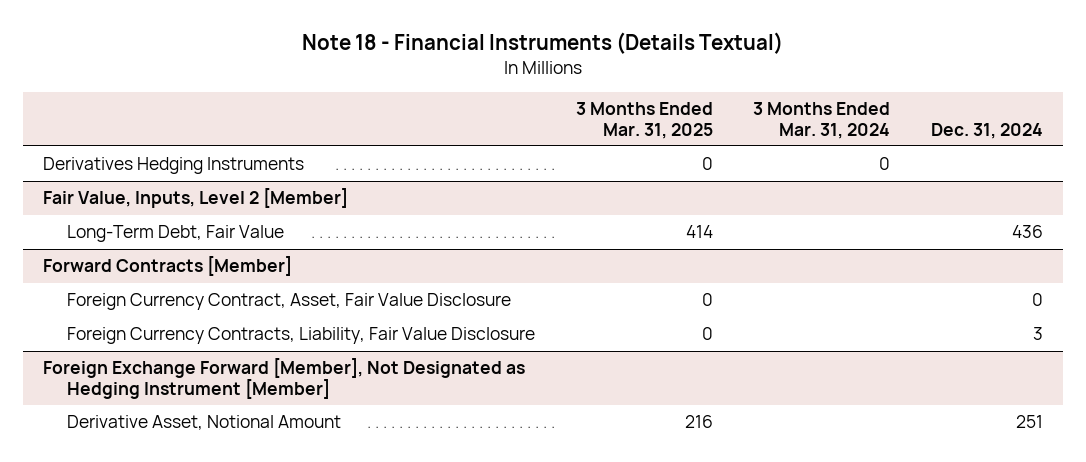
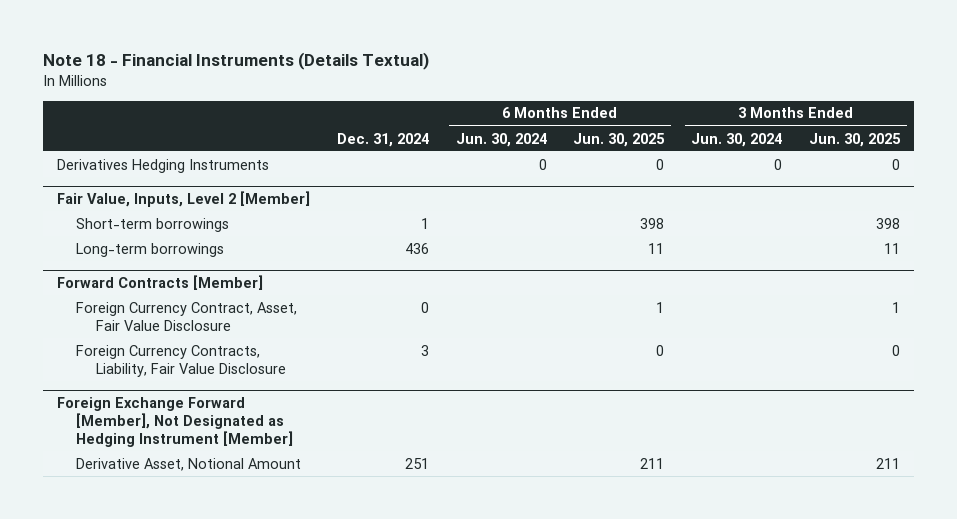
- | 3 Months Ended Mar. 31, 2025 | 3 Months Ended Mar. 31, 2024 | Dec. 31, 2024
+ | Dec. 31, 2024 | 6 Months Ended Jun. 30, 2024 | 6 Months Ended Jun. 30, 2025 | 3 Months Ended Jun. 30, 2024 | 3 Months Ended Jun. 30, 2025
@ Fair Value, Inputs, Level 2 [Member]
- Long-Term Debt, Fair Value | 414 | | 436
+ Short-term borrowings | 1 | | 398 | | 398
+ Long-term borrowings | 436 | | 11 | | 11

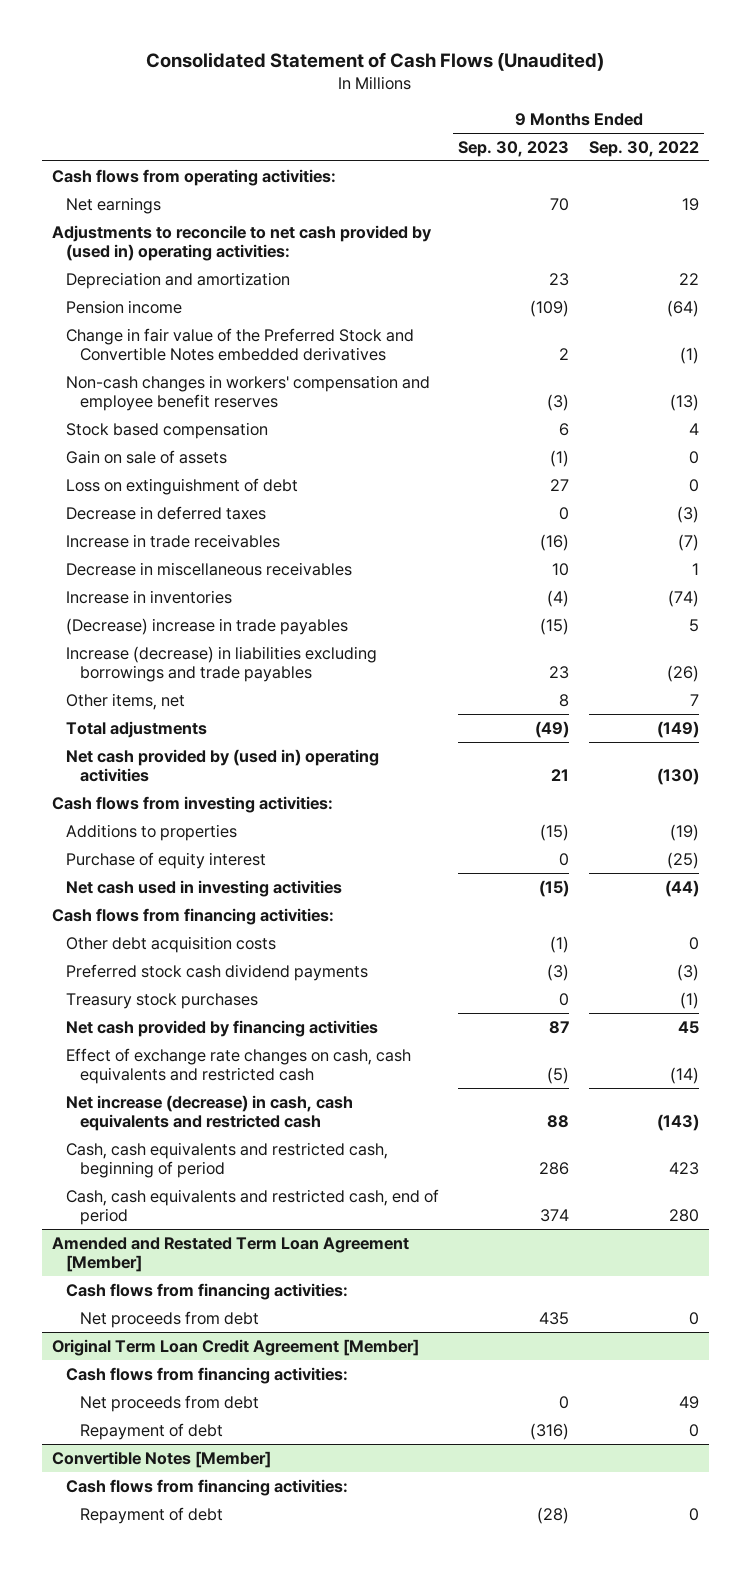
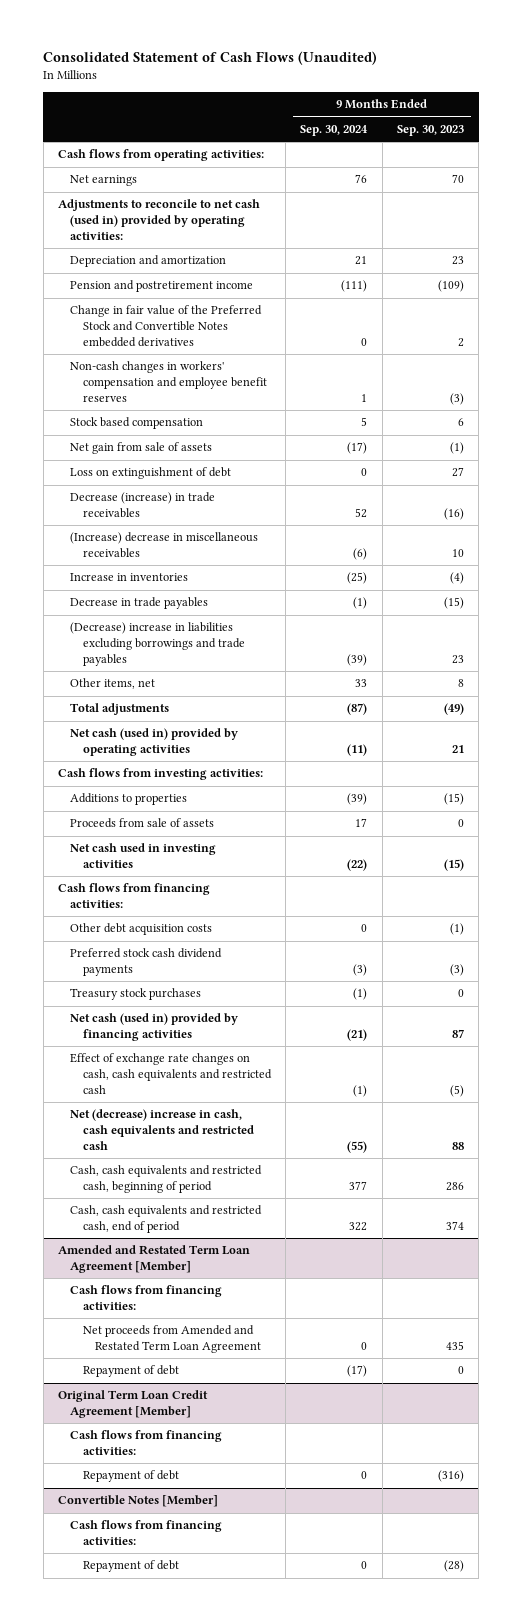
- | 9 Months Ended Sep. 30, 2023 | 9 Months Ended Sep. 30, 2022
+ | 9 Months Ended Sep. 30, 2024 | 9 Months Ended Sep. 30, 2023
- Adjustments to reconcile to net cash provided by (used in) operating activities:
+ Adjustments to reconcile to net cash (used in) provided by operating activities:
- Pension income | (109) | (64)
+ Pension and postretirement income | (111) | (109)
- Gain on sale of assets | (1) | 0
+ Net gain from sale of assets | (17) | (1)
- Decrease in deferred taxes | 0 | (3)
- Increase in trade receivables | (16) | (7)
- Decrease in miscellaneous receivables | 10 | 1
+ Decrease (increase) in trade receivables | 52 | (16)
+ (Increase) decrease in miscellaneous receivables | (6) | 10
- (Decrease) increase in trade payables | (15) | 5
- Increase (decrease) in liabilities excluding borrowings and trade payables | 23 | (26)
+ Decrease in trade payables | (1) | (15)
+ (Decrease) increase in liabilities excluding borrowings and trade payables | (39) | 23
- Net cash provided by (used in) operating activities | 21 | (130)
+ Net cash (used in) provided by operating activities | (11) | 21
- Purchase of equity interest | 0 | (25)
+ Proceeds from sale of assets | 17 | 0
- Net cash provided by financing activities | 87 | 45
+ Net cash (used in) provided by financing activities | (21) | 87
- Net increase (decrease) in cash, cash equivalents and restricted cash | 88 | (143)
+ Net (decrease) increase in cash, cash equivalents and restricted cash | (55) | 88
@ Amended and Restated Term Loan Agreement [Member]
- Net proceeds from debt | 435 | 0
+ Net proceeds from Amended and Restated Term Loan Agreement | 0 | 435
+ Repayment of debt | (17) | 0
@ Original Term Loan Credit Agreement [Member]
- Net proceeds from debt | 0 | 49

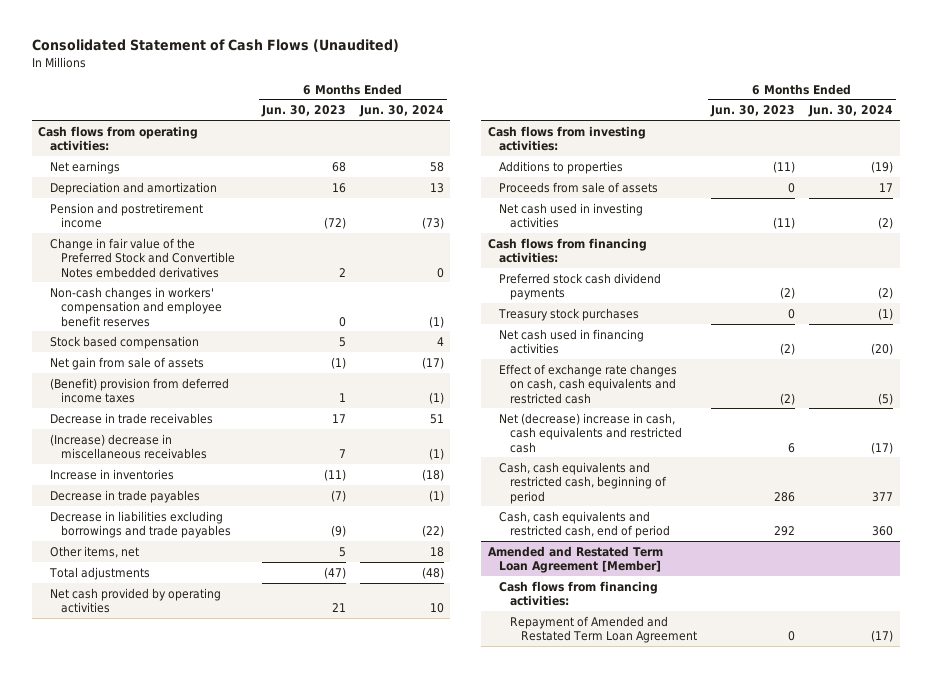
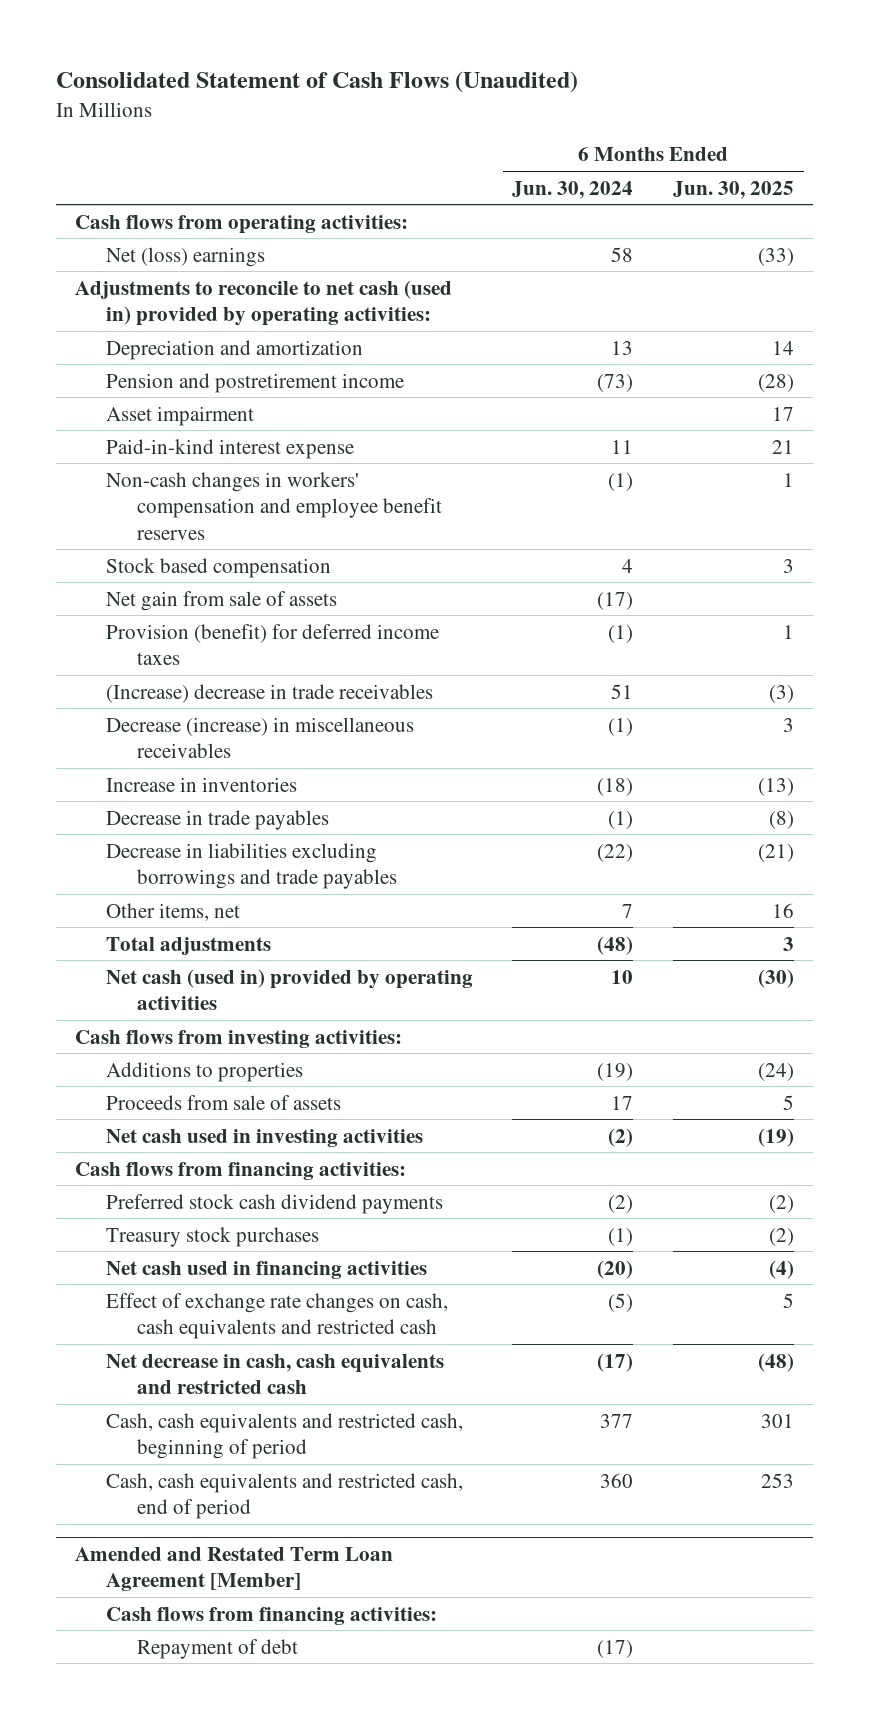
- | 6 Months Ended Jun. 30, 2023 | 6 Months Ended Jun. 30, 2024
+ | 6 Months Ended Jun. 30, 2024 | 6 Months Ended Jun. 30, 2025
- Net earnings | 68 | 58
+ Net (loss) earnings | 58 | (33)
+ Adjustments to reconcile to net cash (used in) provided by operating activities:
- Change in fair value of the Preferred Stock and Convertible Notes embedded derivatives | 2 | 0
+ Asset impairment | | 17
+ Paid-in-kind interest expense | 11 | 21
- (Benefit) provision from deferred income taxes | 1 | (1)
- Decrease in trade receivables | 17 | 51
- (Increase) decrease in miscellaneous receivables | 7 | (1)
+ Provision (benefit) for deferred income taxes | (1) | 1
+ (Increase) decrease in trade receivables | 51 | (3)
+ Decrease (increase) in miscellaneous receivables | (1) | 3
- Other items, net | 5 | 18
+ Other items, net | 7 | 16
- Net cash provided by operating activities | 21 | 10
+ Net cash (used in) provided by operating activities | 10 | (30)
- Net (decrease) increase in cash, cash equivalents and restricted cash | 6 | (17)
+ Net decrease in cash, cash equivalents and restricted cash | (17) | (48)
@ Amended and Restated Term Loan Agreement [Member]
- Repayment of Amended and Restated Term Loan Agreement | 0 | (17)
+ Repayment of debt | (17) |

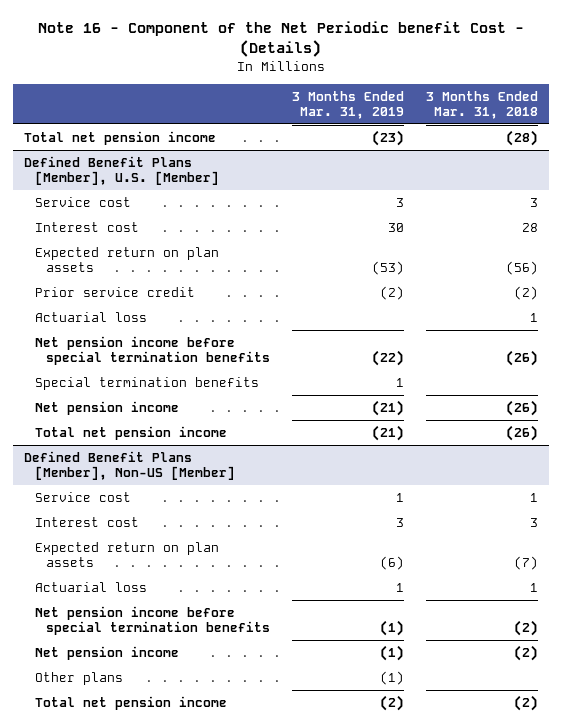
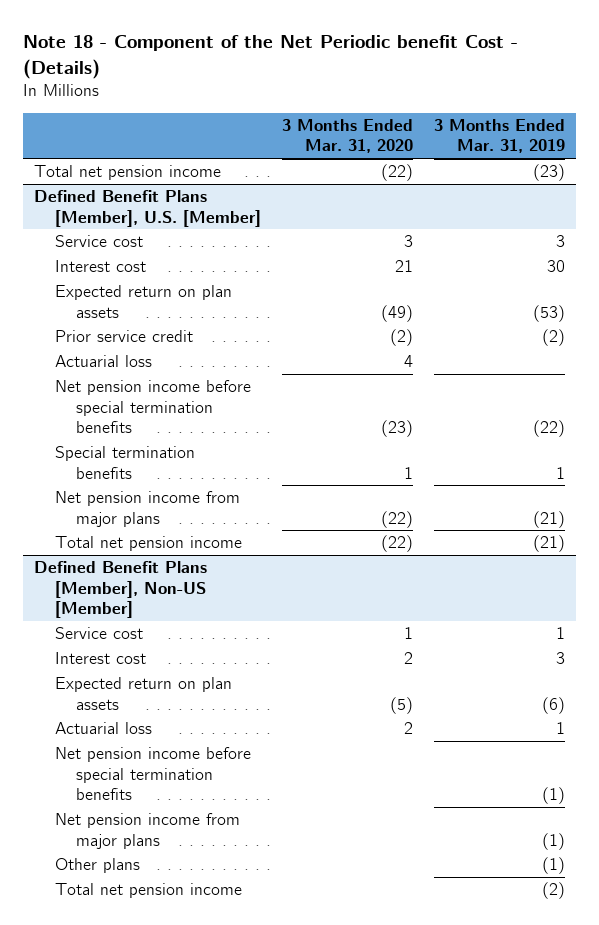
- Note 16 - Component of the Net Periodic benefit Cost - (Details)
+ Note 18 - Component of the Net Periodic benefit Cost - (Details)
- | 3 Months Ended Mar. 31, 2019 | 3 Months Ended Mar. 31, 2018
+ | 3 Months Ended Mar. 31, 2020 | 3 Months Ended Mar. 31, 2019
@ Defined Benefit Plans [Member], U.S. [Member]
- Net pension income | (21) | (26)
+ Net pension income from major plans | (22) | (21)
@ Defined Benefit Plans [Member], Non-US [Member]
- Net pension income | (1) | (2)
+ Net pension income from major plans | | (1)

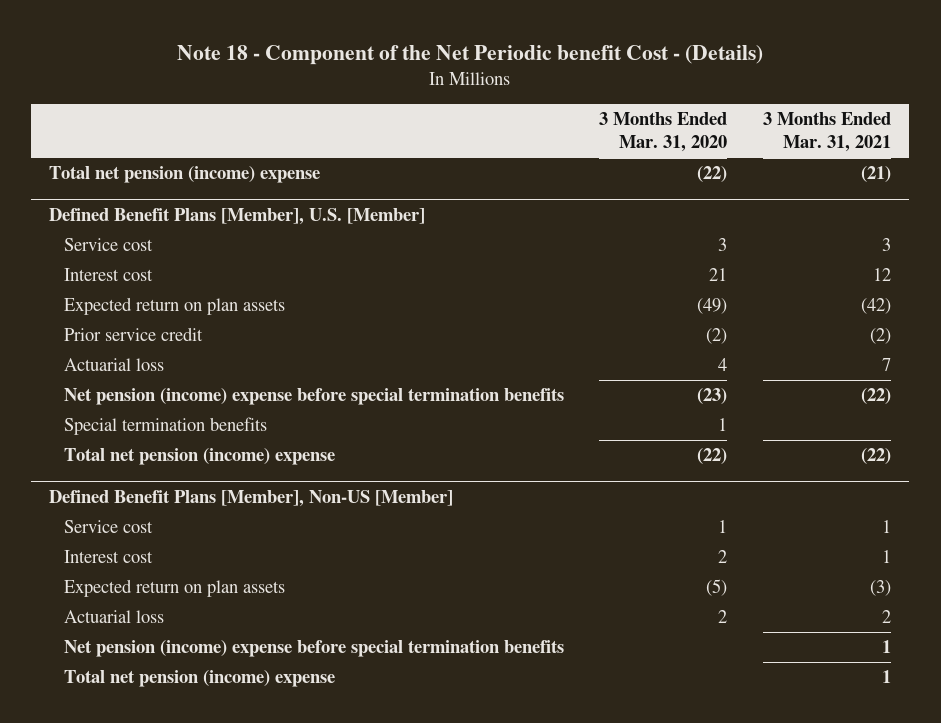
- | 3 Months Ended Mar. 31, 2020 | 3 Months Ended Mar. 31, 2019
+ | 3 Months Ended Mar. 31, 2020 | 3 Months Ended Mar. 31, 2021
- Total net pension income | (22) | (23)
+ Total net pension (income) expense | (22) | (21)
@ Defined Benefit Plans [Member], U.S. [Member]
- Net pension income before special termination benefits | (23) | (22)
+ Net pension (income) expense before special termination benefits | (23) | (22)
- Net pension income from major plans | (22) | (21)
- Total net pension income | (22) | (21)
+ Total net pension (income) expense | (22) | (22)
@ Defined Benefit Plans [Member], Non-US [Member]
- Net pension income before special termination benefits | | (1)
- Net pension income from major plans | | (1)
- Other plans | | (1)
- Total net pension income | | (2)
+ Net pension (income) expense before special termination benefits | | 1
+ Total net pension (income) expense | | 1

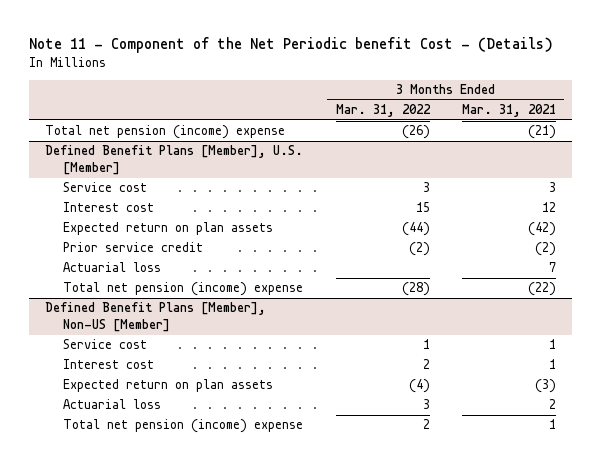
- Note 18 - Component of the Net Periodic benefit Cost - (Details)
+ Note 11 - Component of the Net Periodic benefit Cost - (Details)
- | 3 Months Ended Mar. 31, 2020 | 3 Months Ended Mar. 31, 2021
+ | 3 Months Ended Mar. 31, 2022 | 3 Months Ended Mar. 31, 2021
@ Defined Benefit Plans [Member], U.S. [Member]
- Net pension (income) expense before special termination benefits | (23) | (22)
- Special termination benefits | 1 |
@ Defined Benefit Plans [Member], Non-US [Member]
- Net pension (income) expense before special termination benefits | | 1

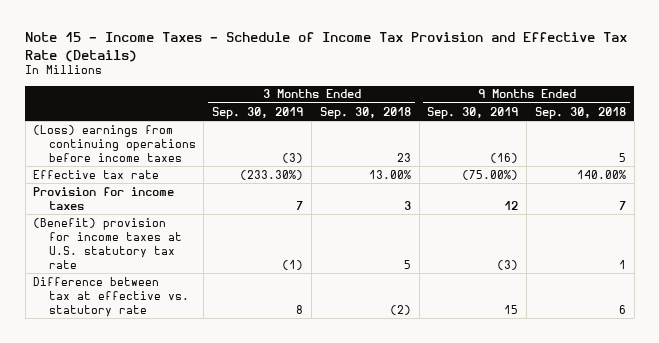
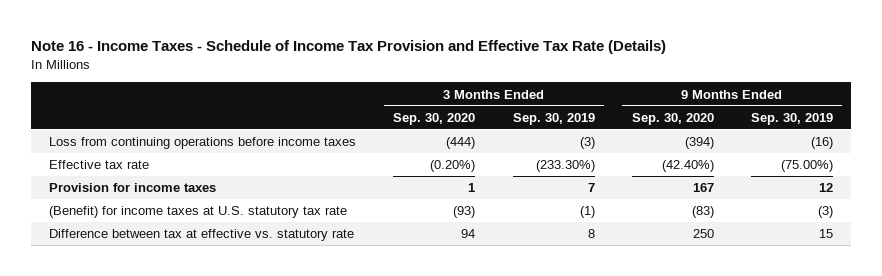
- Note 15 - Income Taxes - Schedule of Income Tax Provision and Effective Tax Rate (Details)
+ Note 16 - Income Taxes - Schedule of Income Tax Provision and Effective Tax Rate (Details)
- | 3 Months Ended Sep. 30, 2019 | 3 Months Ended Sep. 30, 2018 | 9 Months Ended Sep. 30, 2019 | 9 Months Ended Sep. 30, 2018
+ | 3 Months Ended Sep. 30, 2020 | 3 Months Ended Sep. 30, 2019 | 9 Months Ended Sep. 30, 2020 | 9 Months Ended Sep. 30, 2019
- (Loss) earnings from continuing operations before income taxes | (3) | 23 | (16) | 5
+ Loss from continuing operations before income taxes | (444) | (3) | (394) | (16)
- (Benefit) provision for income taxes at U.S. statutory tax rate | (1) | 5 | (3) | 1
+ (Benefit) for income taxes at U.S. statutory tax rate | (93) | (1) | (83) | (3)

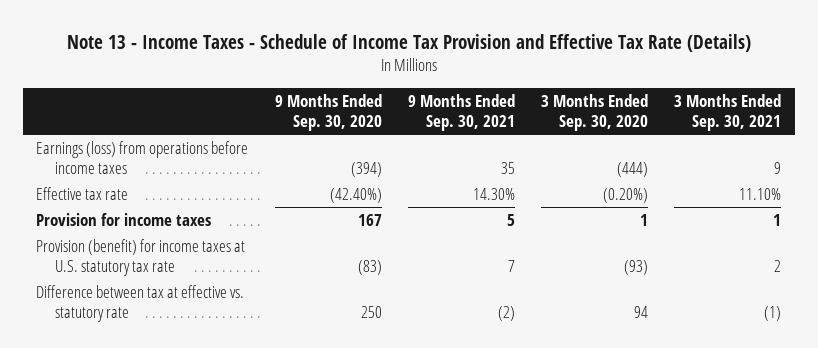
- Note 16 - Income Taxes - Schedule of Income Tax Provision and Effective Tax Rate (Details)
+ Note 13 - Income Taxes - Schedule of Income Tax Provision and Effective Tax Rate (Details)
- | 3 Months Ended Sep. 30, 2020 | 3 Months Ended Sep. 30, 2019 | 9 Months Ended Sep. 30, 2020 | 9 Months Ended Sep. 30, 2019
+ | 9 Months Ended Sep. 30, 2020 | 9 Months Ended Sep. 30, 2021 | 3 Months Ended Sep. 30, 2020 | 3 Months Ended Sep. 30, 2021
- Loss from continuing operations before income taxes | (444) | (3) | (394) | (16)
+ Earnings (loss) from operations before income taxes | (394) | 35 | (444) | 9
- (Benefit) for income taxes at U.S. statutory tax rate | (93) | (1) | (83) | (3)
+ Provision (benefit) for income taxes at U.S. statutory tax rate | (83) | 7 | (93) | 2

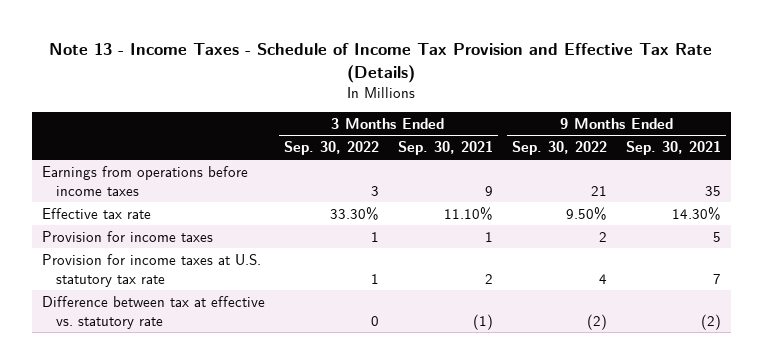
- | 9 Months Ended Sep. 30, 2020 | 9 Months Ended Sep. 30, 2021 | 3 Months Ended Sep. 30, 2020 | 3 Months Ended Sep. 30, 2021
+ | 3 Months Ended Sep. 30, 2022 | 3 Months Ended Sep. 30, 2021 | 9 Months Ended Sep. 30, 2022 | 9 Months Ended Sep. 30, 2021
- Earnings (loss) from operations before income taxes | (394) | 35 | (444) | 9
+ Earnings from operations before income taxes | 3 | 9 | 21 | 35
- Provision (benefit) for income taxes at U.S. statutory tax rate | (83) | 7 | (93) | 2
+ Provision for income taxes at U.S. statutory tax rate | 1 | 2 | 4 | 7

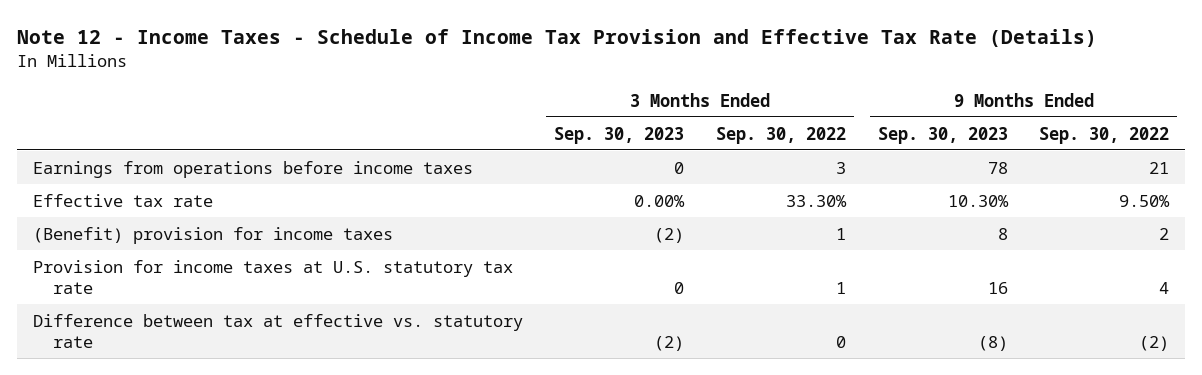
- Note 13 - Income Taxes - Schedule of Income Tax Provision and Effective Tax Rate (Details)
+ Note 12 - Income Taxes - Schedule of Income Tax Provision and Effective Tax Rate (Details)
- | 3 Months Ended Sep. 30, 2022 | 3 Months Ended Sep. 30, 2021 | 9 Months Ended Sep. 30, 2022 | 9 Months Ended Sep. 30, 2021
+ | 3 Months Ended Sep. 30, 2023 | 3 Months Ended Sep. 30, 2022 | 9 Months Ended Sep. 30, 2023 | 9 Months Ended Sep. 30, 2022
- Provision for income taxes | 1 | 1 | 2 | 5
+ (Benefit) provision for income taxes | (2) | 1 | 8 | 2

